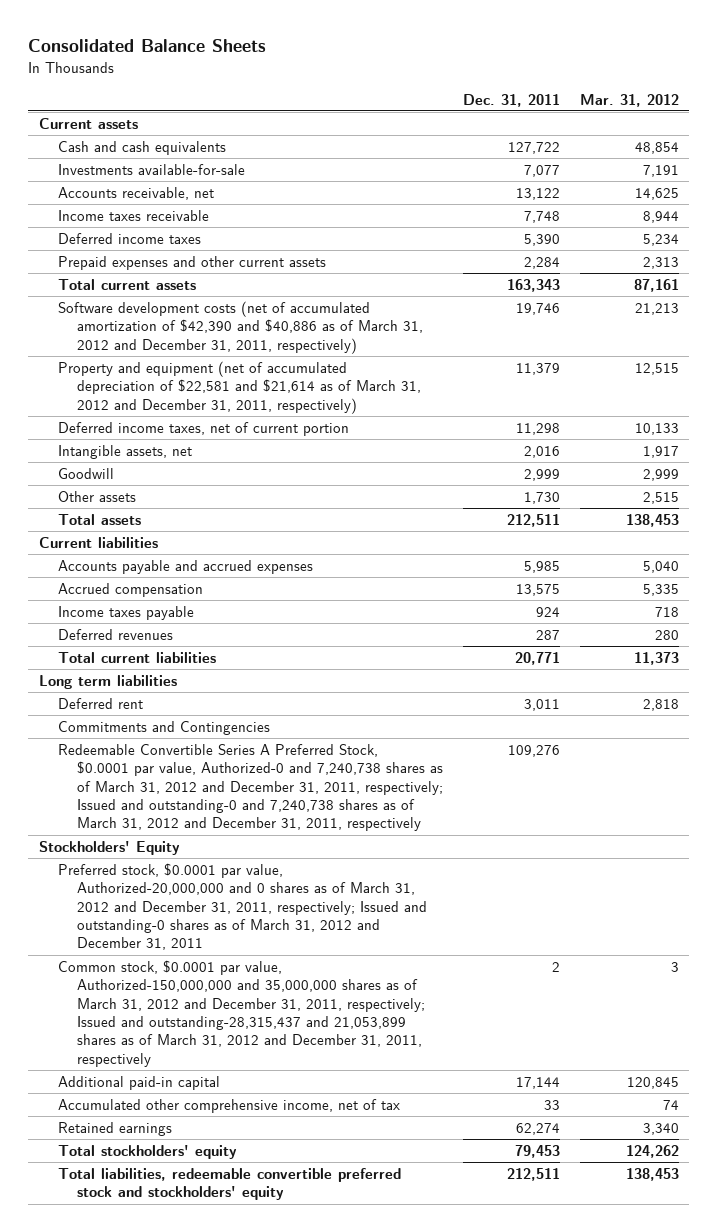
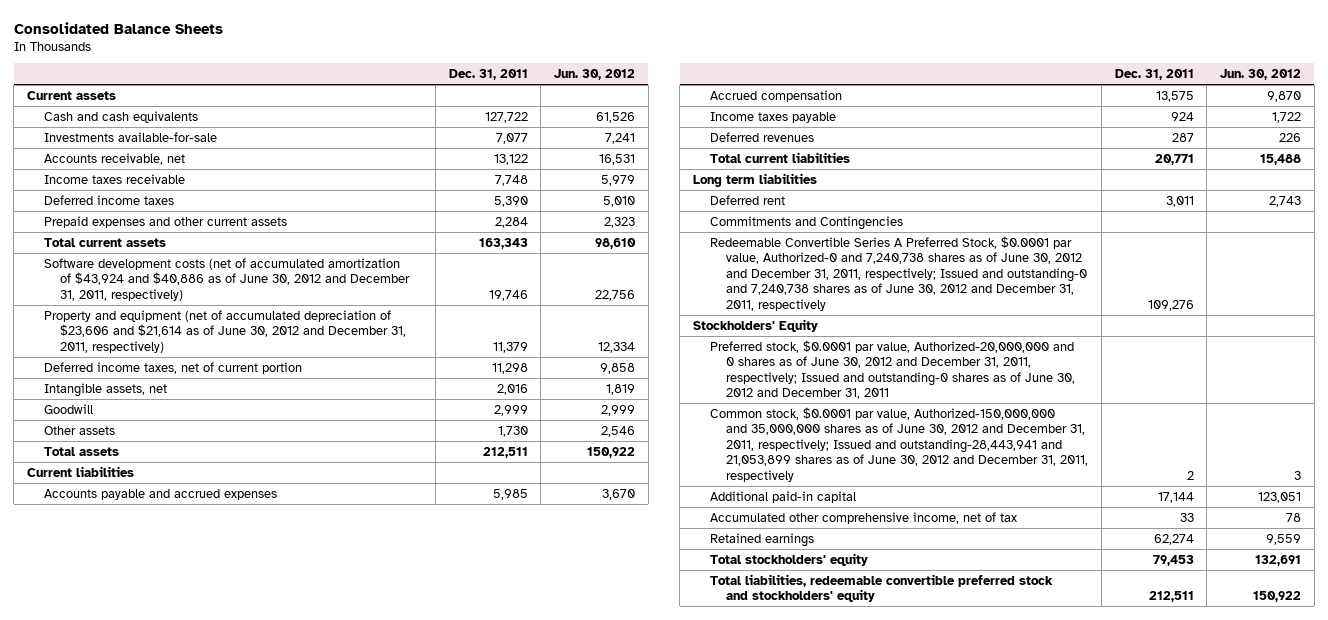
- | Dec. 31, 2011 | Mar. 31, 2012
+ | Dec. 31, 2011 | Jun. 30, 2012
- Software development costs (net of accumulated amortization of $42,390 and $40,886 as of March 31, 2012 and December 31, 2011, respectively) | 19,746 | 21,213
- Property and equipment (net of accumulated depreciation of $22,581 and $21,614 as of March 31, 2012 and December 31, 2011, respectively) | 11,379 | 12,515
+ Software development costs (net of accumulated amortization of $43,924 and $40,886 as of June 30, 2012 and December 31, 2011, respectively) | 19,746 | 22,756
+ Property and equipment (net of accumulated depreciation of $23,606 and $21,614 as of June 30, 2012 and December 31, 2011, respectively) | 11,379 | 12,334
- Redeemable Convertible Series A Preferred Stock, $0.0001 par value, Authorized-0 and 7,240,738 shares as of March 31, 2012 and December 31, 2011, respectively; Issued and outstanding-0 and 7,240,738 shares as of March 31, 2012 and December 31, 2011, respectively | 109,276 |
+ Redeemable Convertible Series A Preferred Stock, $0.0001 par value, Authorized-0 and 7,240,738 shares as of June 30, 2012 and December 31, 2011, respectively; Issued and outstanding-0 and 7,240,738 shares as of June 30, 2012 and December 31, 2011, respectively | 109,276 |
- Preferred stock, $0.0001 par value, Authorized-20,000,000 and 0 shares as of March 31, 2012 and December 31, 2011, respectively; Issued and outstanding-0 shares as of March 31, 2012 and December 31, 2011
- Common stock, $0.0001 par value, Authorized-150,000,000 and 35,000,000 shares as of March 31, 2012 and December 31, 2011, respectively; Issued and outstanding-28,315,437 and 21,053,899 shares as of March 31, 2012 and December 31, 2011, respectively | 2 | 3
+ Preferred stock, $0.0001 par value, Authorized-20,000,000 and 0 shares as of June 30, 2012 and December 31, 2011, respectively; Issued and outstanding-0 shares as of June 30, 2012 and December 31, 2011
+ Common stock, $0.0001 par value, Authorized-150,000,000 and 35,000,000 shares as of June 30, 2012 and December 31, 2011, respectively; Issued and outstanding-28,443,941 and 21,053,899 shares as of June 30, 2012 and December 31, 2011, respectively | 2 | 3

